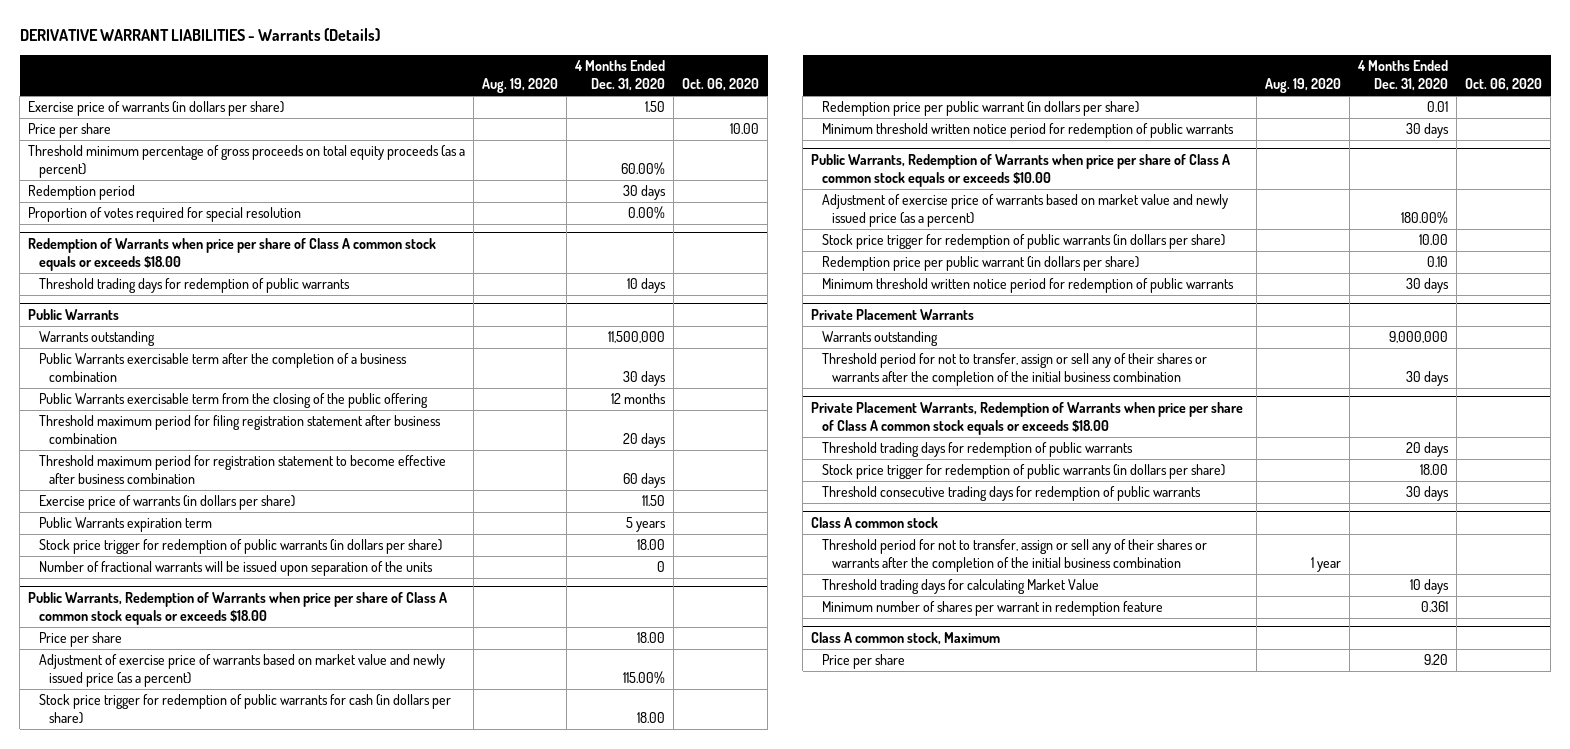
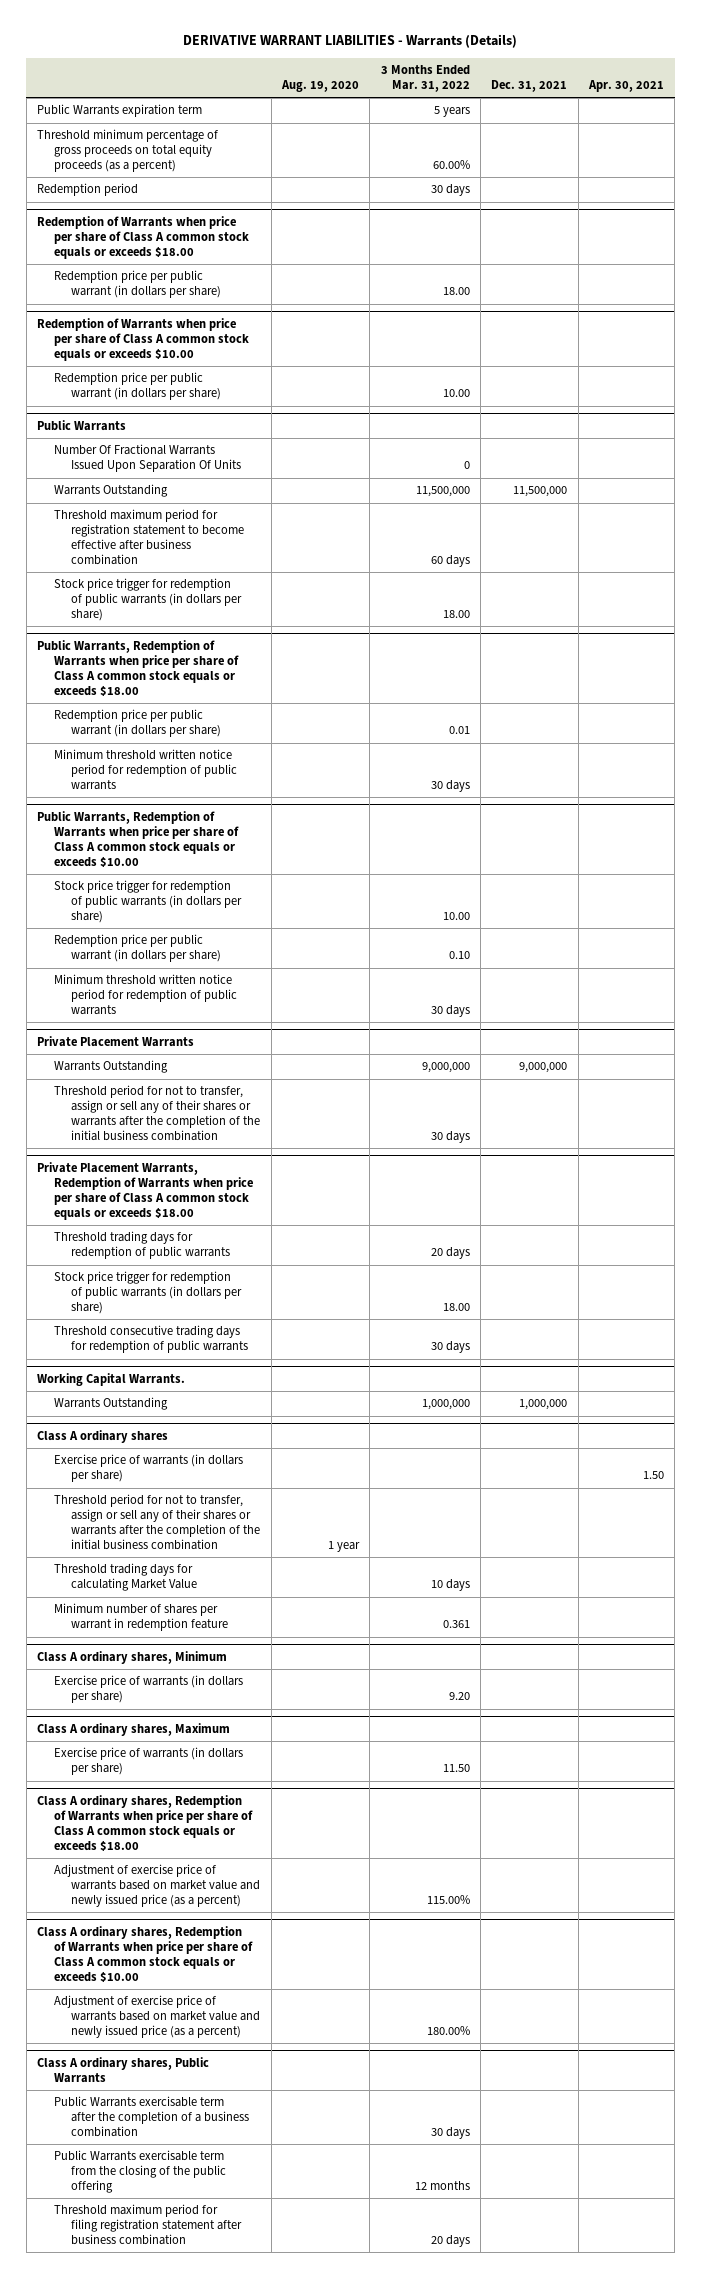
- | Aug. 19, 2020 | 4 Months Ended Dec. 31, 2020 | Oct. 06, 2020
+ | Aug. 19, 2020 | 3 Months Ended Mar. 31, 2022 | Dec. 31, 2021 | Apr. 30, 2021
- Exercise price of warrants (in dollars per share) | | 1.50 |
- Price per share | | | 10.00
+ Public Warrants expiration term | | 5 years | |
- Proportion of votes required for special resolution | | 0.00% |
@ Redemption of Warrants when price per share of Class A common stock equals or exceeds $18.00
- Threshold trading days for redemption of public warrants | | 10 days |
+ Redemption price per public warrant (in dollars per share) | | 18.00 | |
+ Redemption of Warrants when price per share of Class A common stock equals or exceeds $10.00
+ Redemption price per public warrant (in dollars per share) | | 10.00 | |
@ Public Warrants
- Warrants outstanding | | 11,500,000 |
- Public Warrants exercisable term after the completion of a business combination | | 30 days |
- Public Warrants exercisable term from the closing of the public offering | | 12 months |
- Threshold maximum period for filing registration statement after business combination | | 20 days |
+ Number Of Fractional Warrants Issued Upon Separation Of Units | | 0 | |
+ Warrants Outstanding | | 11,500,000 | 11,500,000 |
- Exercise price of warrants (in dollars per share) | | 11.50 |
- Public Warrants expiration term | | 5 years |
- Number of fractional warrants will be issued upon separation of the units | | 0 |
@ Public Warrants, Redemption of Warrants when price per share of Class A common stock equals or exceeds $18.00
- Price per share | | 18.00 |
- Adjustment of exercise price of warrants based on market value and newly issued price (as a percent) | | 115.00% |
- Stock price trigger for redemption of public warrants for cash (in dollars per share) | | 18.00 |
@ Public Warrants, Redemption of Warrants when price per share of Class A common stock equals or exceeds $10.00
- Adjustment of exercise price of warrants based on market value and newly issued price (as a percent) | | 180.00% |
@ Private Placement Warrants
- Warrants outstanding | | 9,000,000 |
+ Warrants Outstanding | | 9,000,000 | 9,000,000 |
- Class A common stock
+ Working Capital Warrants.
+ Warrants Outstanding | | 1,000,000 | 1,000,000 |
+ Class A ordinary shares
+ Exercise price of warrants (in dollars per share) | | | | 1.50
- Class A common stock, Maximum
- Price per share | | 9.20 |
+ Class A ordinary shares, Minimum
+ Exercise price of warrants (in dollars per share) | | 9.20 | |
+ Class A ordinary shares, Maximum
+ Exercise price of warrants (in dollars per share) | | 11.50 | |
+ Class A ordinary shares, Redemption of Warrants when price per share of Class A common stock equals or exceeds $18.00
+ Adjustment of exercise price of warrants based on market value and newly issued price (as a percent) | | 115.00% | |
+ Class A ordinary shares, Redemption of Warrants when price per share of Class A common stock equals or exceeds $10.00
+ Adjustment of exercise price of warrants based on market value and newly issued price (as a percent) | | 180.00% | |
+ Class A ordinary shares, Public Warrants
+ Public Warrants exercisable term after the completion of a business combination | | 30 days | |
+ Public Warrants exercisable term from the closing of the public offering | | 12 months | |
+ Threshold maximum period for filing registration statement after business combination | | 20 days | |

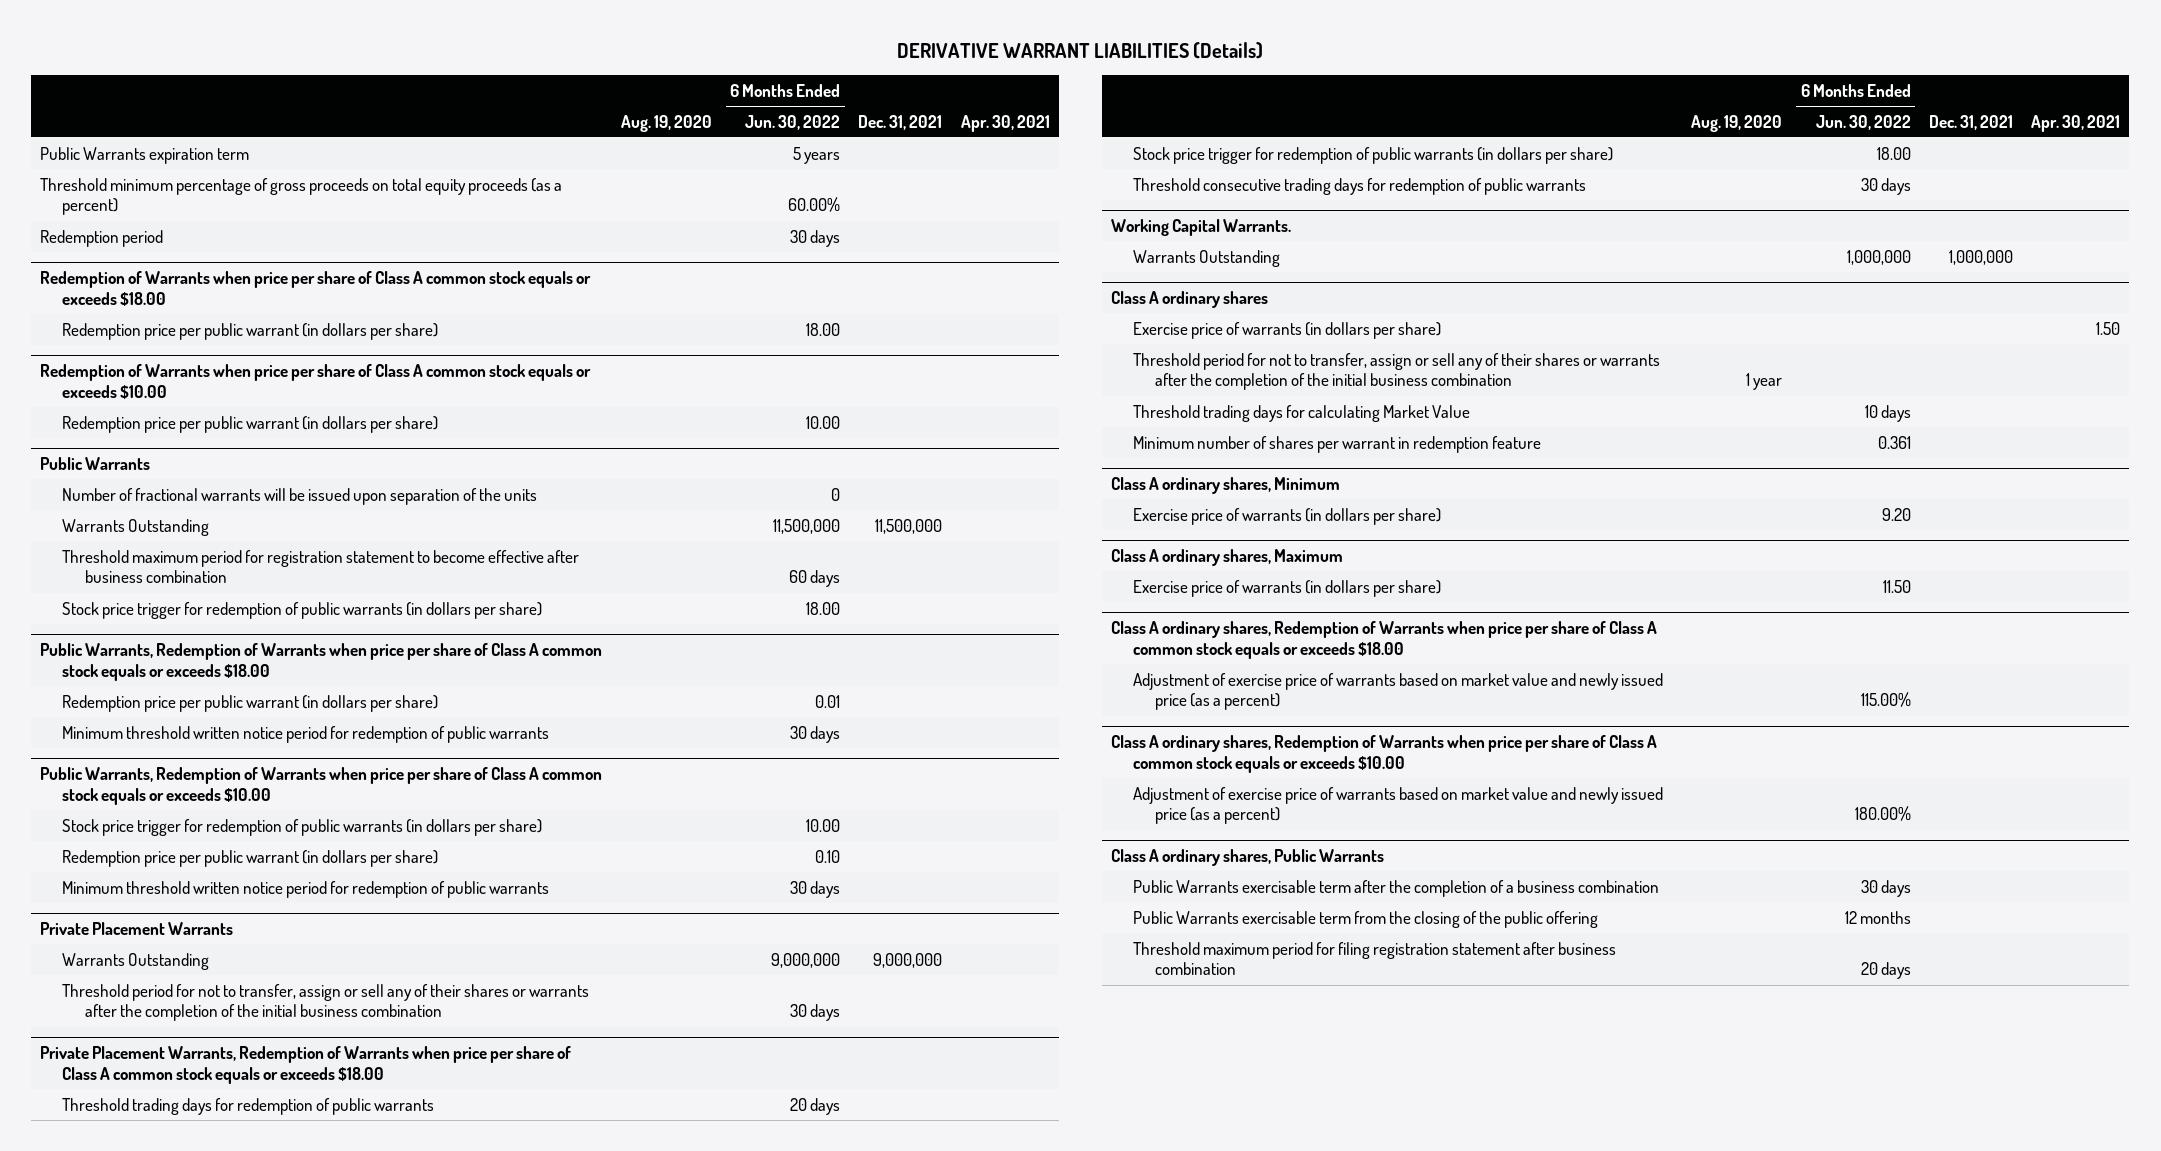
- DERIVATIVE WARRANT LIABILITIES - Warrants (Details)
+ DERIVATIVE WARRANT LIABILITIES (Details)
- | Aug. 19, 2020 | 3 Months Ended Mar. 31, 2022 | Dec. 31, 2021 | Apr. 30, 2021
+ | Aug. 19, 2020 | 6 Months Ended Jun. 30, 2022 | Dec. 31, 2021 | Apr. 30, 2021
@ Public Warrants
- Number Of Fractional Warrants Issued Upon Separation Of Units | | 0 | |
+ Number of fractional warrants will be issued upon separation of the units | | 0 | |

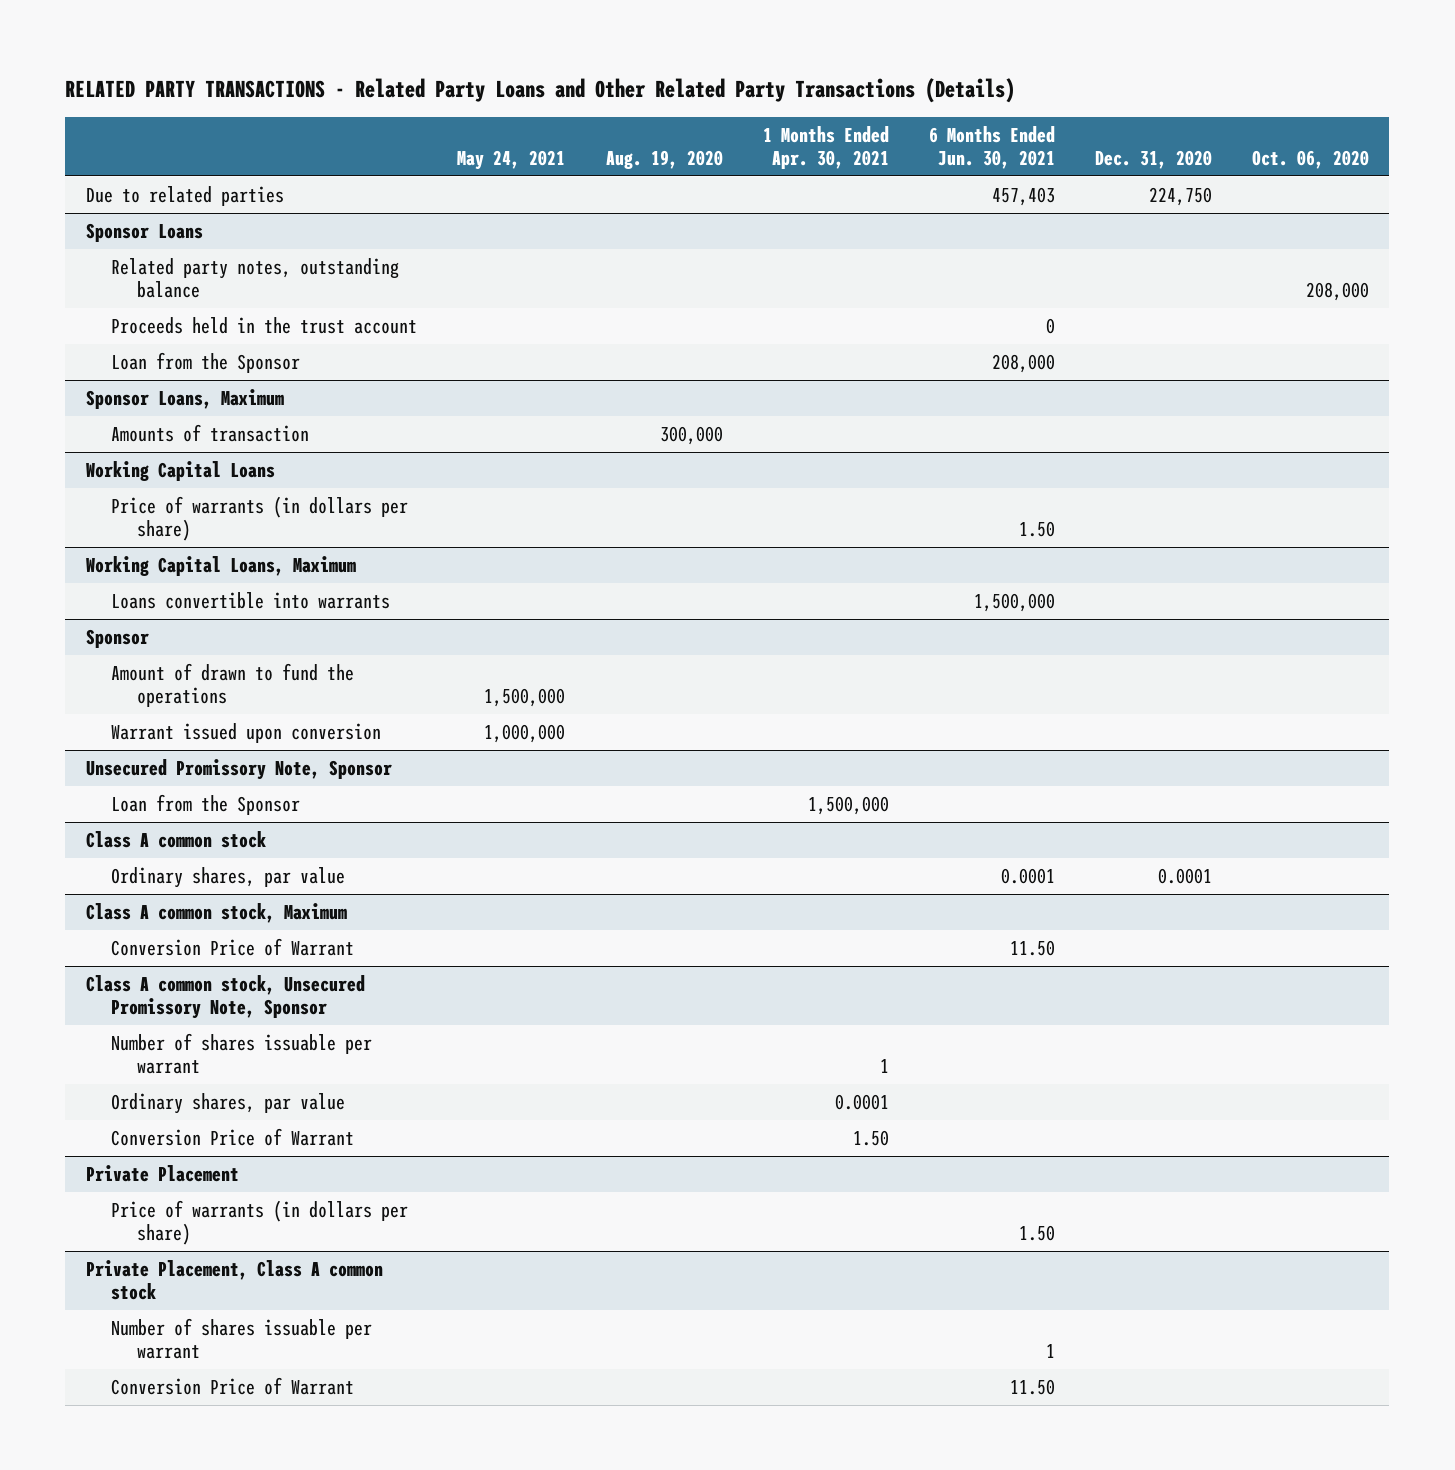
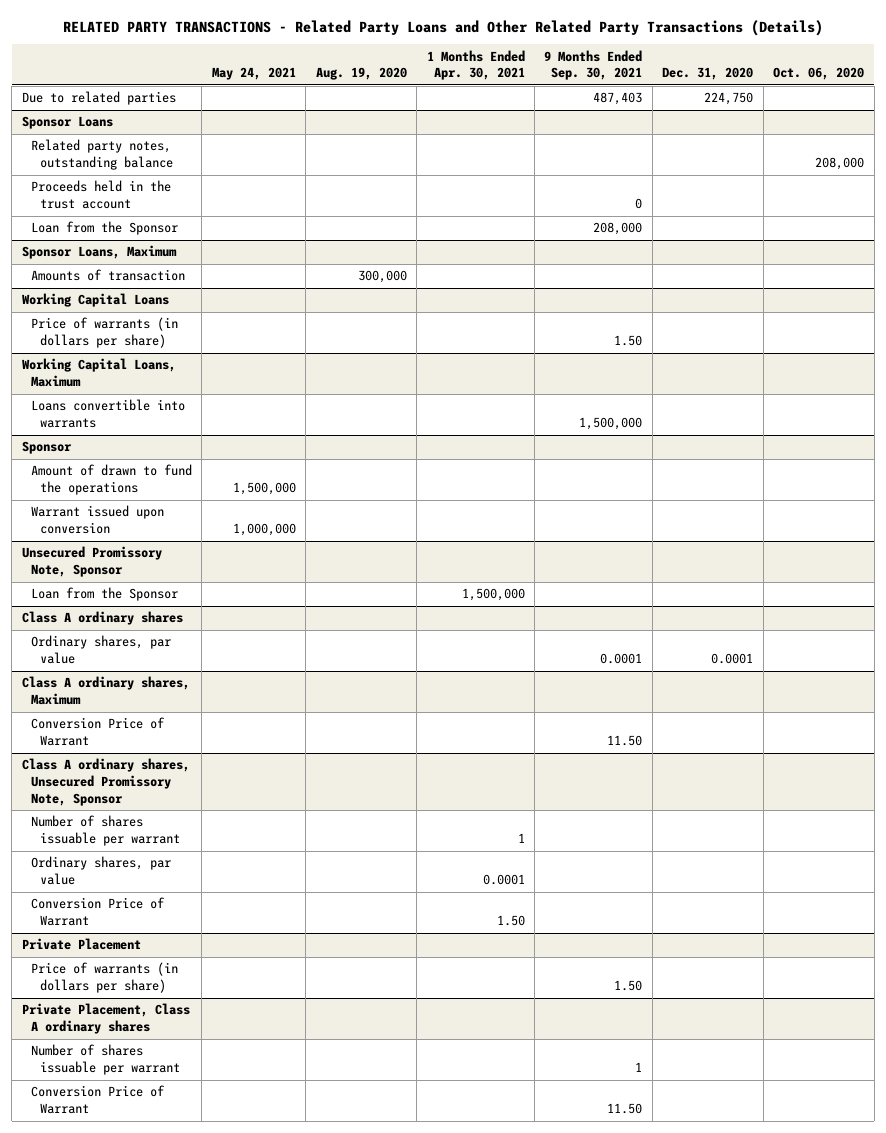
- | May 24, 2021 | Aug. 19, 2020 | 1 Months Ended Apr. 30, 2021 | 6 Months Ended Jun. 30, 2021 | Dec. 31, 2020 | Oct. 06, 2020
+ | May 24, 2021 | Aug. 19, 2020 | 1 Months Ended Apr. 30, 2021 | 9 Months Ended Sep. 30, 2021 | Dec. 31, 2020 | Oct. 06, 2020
- Class A common stock
+ Class A ordinary shares
- Class A common stock, Maximum
- Conversion Price of Warrant | | | | 11.50 | |
- Class A common stock, Unsecured Promissory Note, Sponsor
+ Class A ordinary shares, Maximum
+ Conversion Price of Warrant | | | | 11.50 | |
+ Class A ordinary shares, Unsecured Promissory Note, Sponsor
- Private Placement, Class A common stock
+ Private Placement, Class A ordinary shares

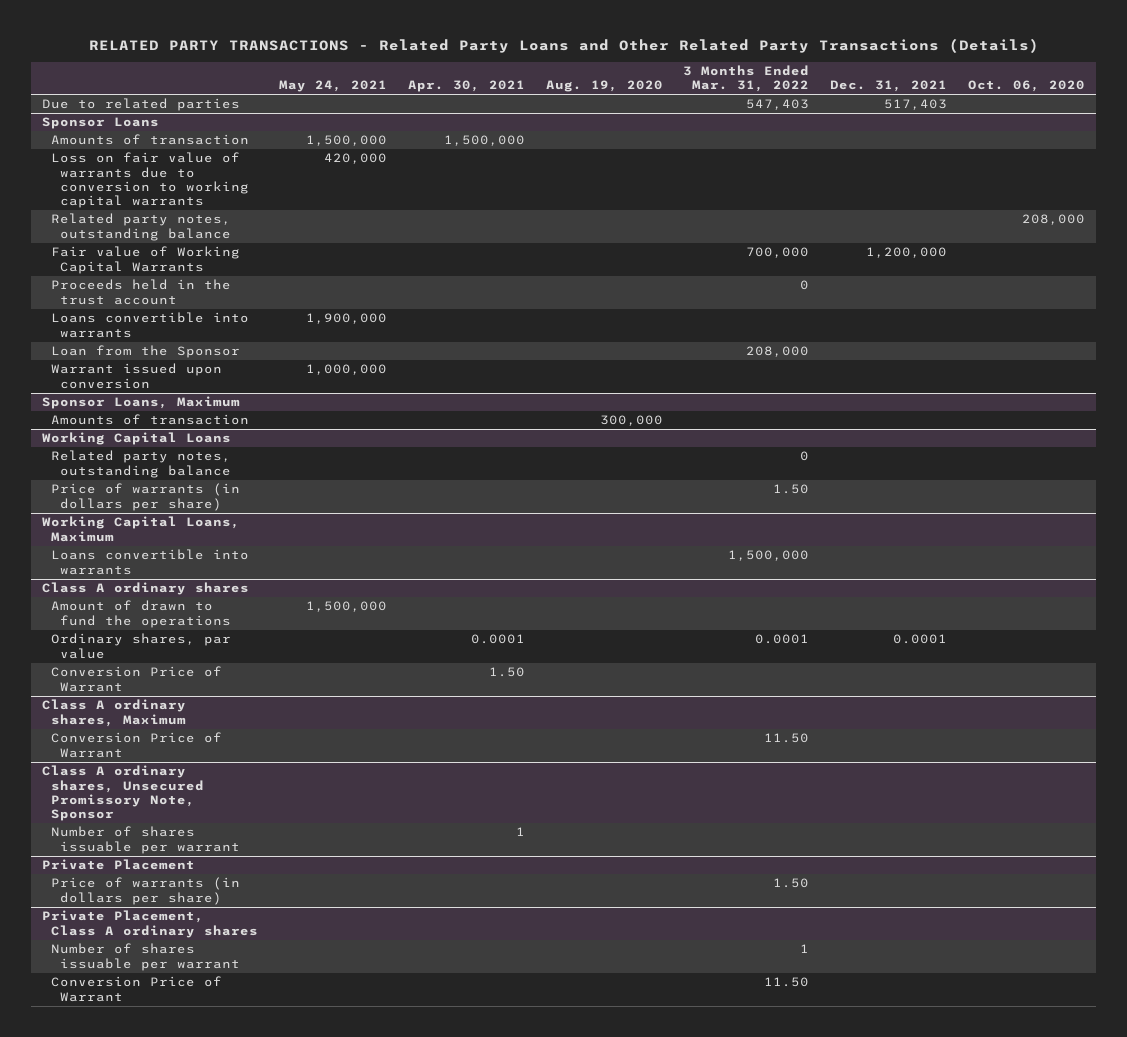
- | May 24, 2021 | Aug. 19, 2020 | 1 Months Ended Apr. 30, 2021 | 9 Months Ended Sep. 30, 2021 | Dec. 31, 2020 | Oct. 06, 2020
+ | May 24, 2021 | Apr. 30, 2021 | Aug. 19, 2020 | 3 Months Ended Mar. 31, 2022 | Dec. 31, 2021 | Oct. 06, 2020
@ Sponsor Loans
+ Amounts of transaction | 1,500,000 | 1,500,000 | | | |
+ Loss on fair value of warrants due to conversion to working capital warrants | 420,000 | | | | |
+ Fair value of Working Capital Warrants | | | | 700,000 | 1,200,000 |
+ Loans convertible into warrants | 1,900,000 | | | | |
+ Warrant issued upon conversion | 1,000,000 | | | | |
@ Working Capital Loans
+ Related party notes, outstanding balance | | | | 0 | |
- Sponsor
- Amount of drawn to fund the operations | 1,500,000 | | | | |
- Warrant issued upon conversion | 1,000,000 | | | | |
- Unsecured Promissory Note, Sponsor
- Loan from the Sponsor | | | 1,500,000 | | |
@ Class A ordinary shares
+ Amount of drawn to fund the operations | 1,500,000 | | | | |
+ Conversion Price of Warrant | | 1.50 | | | |
@ Class A ordinary shares, Unsecured Promissory Note, Sponsor
- Ordinary shares, par value | | | 0.0001 | | |
- Conversion Price of Warrant | | | 1.50 | | |

